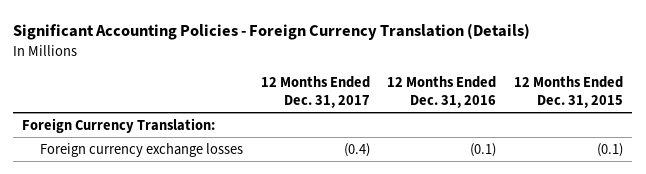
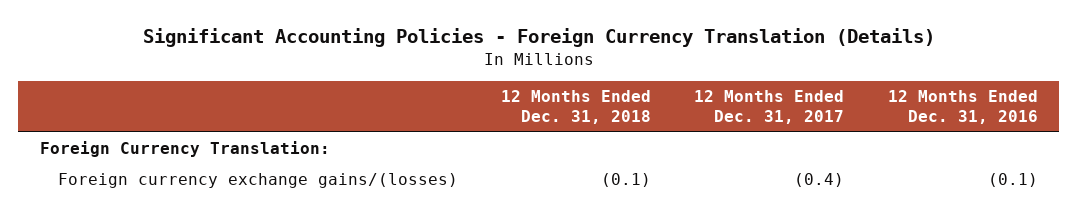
- | 12 Months Ended Dec. 31, 2017 | 12 Months Ended Dec. 31, 2016 | 12 Months Ended Dec. 31, 2015
+ | 12 Months Ended Dec. 31, 2018 | 12 Months Ended Dec. 31, 2017 | 12 Months Ended Dec. 31, 2016
- Foreign currency exchange losses | (0.4) | (0.1) | (0.1)
+ Foreign currency exchange gains/(losses) | (0.1) | (0.4) | (0.1)

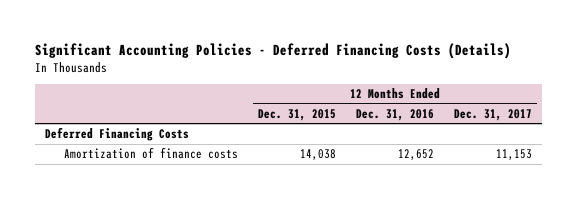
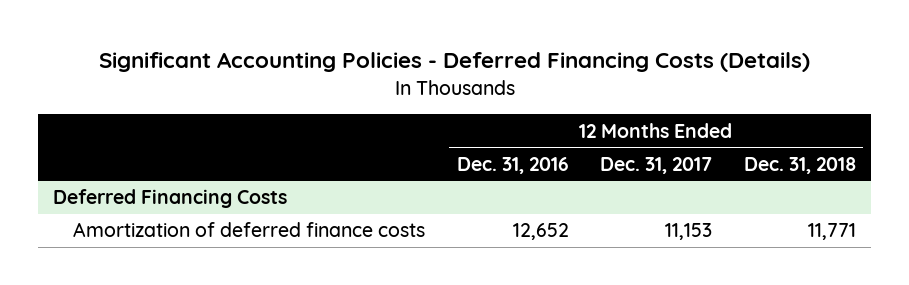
- | 12 Months Ended Dec. 31, 2015 | 12 Months Ended Dec. 31, 2016 | 12 Months Ended Dec. 31, 2017
+ | 12 Months Ended Dec. 31, 2016 | 12 Months Ended Dec. 31, 2017 | 12 Months Ended Dec. 31, 2018
- Amortization of finance costs | 14,038 | 12,652 | 11,153
+ Amortization of deferred finance costs | 12,652 | 11,153 | 11,771

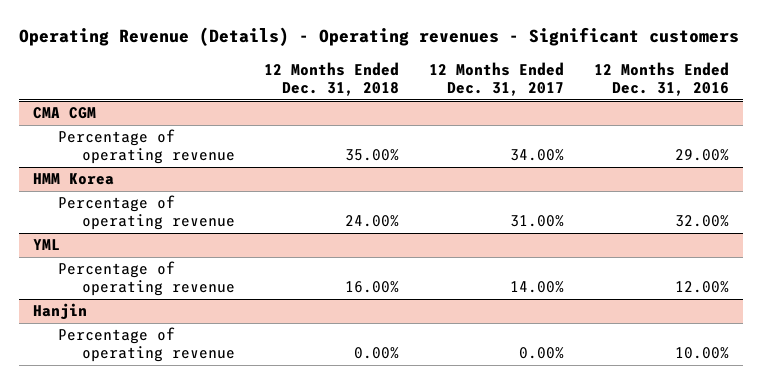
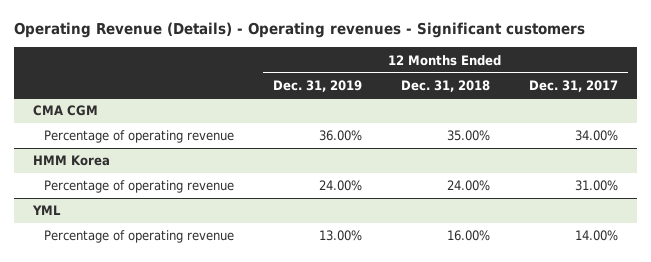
- | 12 Months Ended Dec. 31, 2018 | 12 Months Ended Dec. 31, 2017 | 12 Months Ended Dec. 31, 2016
+ | 12 Months Ended Dec. 31, 2019 | 12 Months Ended Dec. 31, 2018 | 12 Months Ended Dec. 31, 2017
- Hanjin
- Percentage of operating revenue | 0.00% | 0.00% | 10.00%

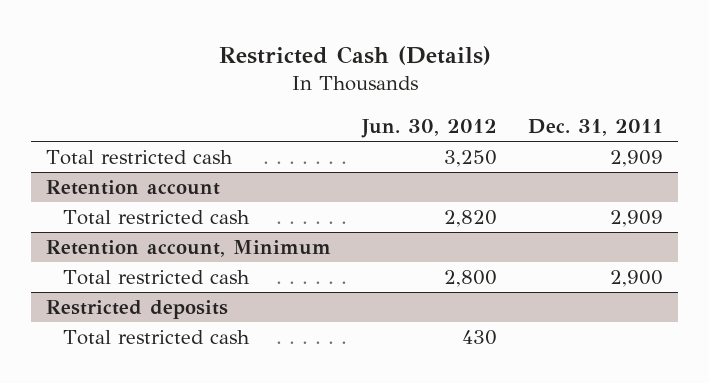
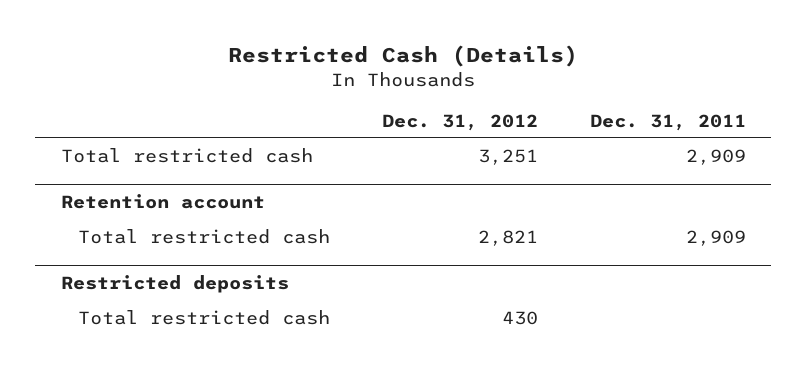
- | Jun. 30, 2012 | Dec. 31, 2011
+ | Dec. 31, 2012 | Dec. 31, 2011
- Retention account, Minimum
- Total restricted cash | 2,800 | 2,900

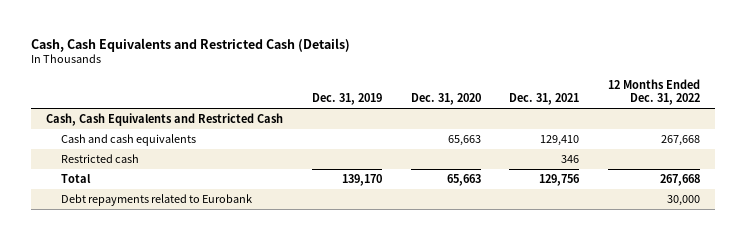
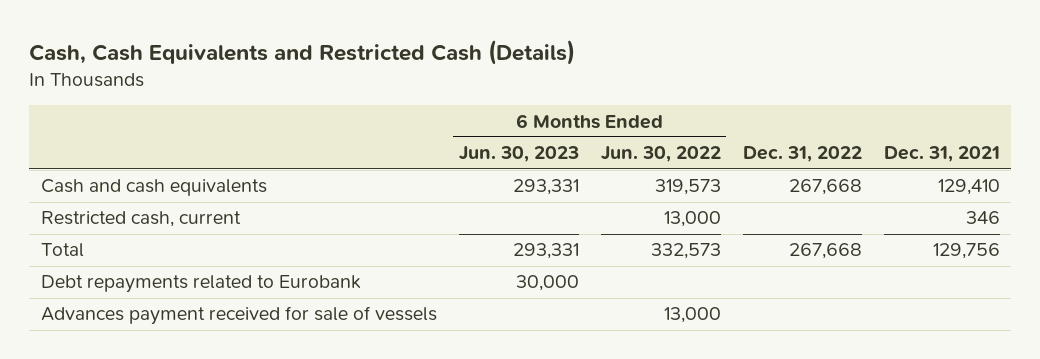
- | Dec. 31, 2019 | Dec. 31, 2020 | Dec. 31, 2021 | 12 Months Ended Dec. 31, 2022
+ | 6 Months Ended Jun. 30, 2023 | 6 Months Ended Jun. 30, 2022 | Dec. 31, 2022 | Dec. 31, 2021
- Cash, Cash Equivalents and Restricted Cash
- Restricted cash | | | 346 |
+ Restricted cash, current | | 13,000 | | 346
+ Advances payment received for sale of vessels | | 13,000 | |

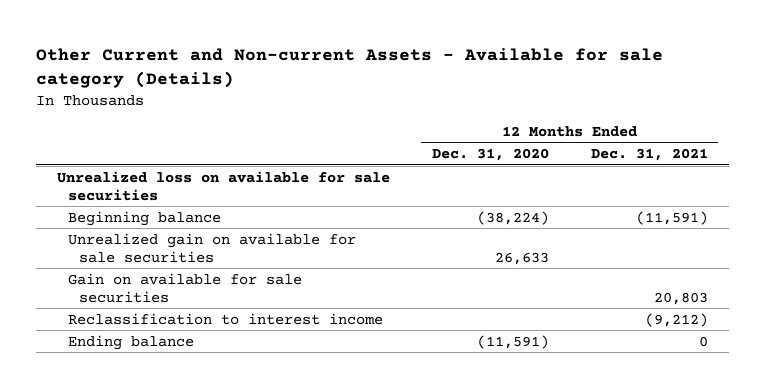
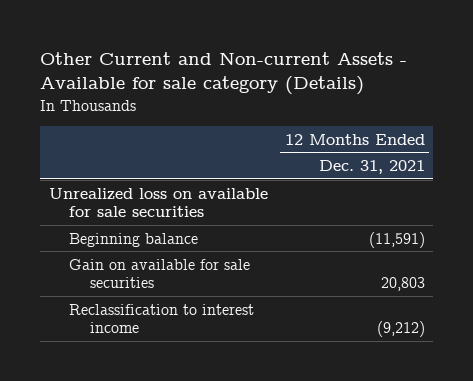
- | 12 Months Ended Dec. 31, 2020 | 12 Months Ended Dec. 31, 2021
+ | 12 Months Ended Dec. 31, 2021
- Unrealized gain on available for sale securities | 26,633 |
- Ending balance | (11,591) | 0

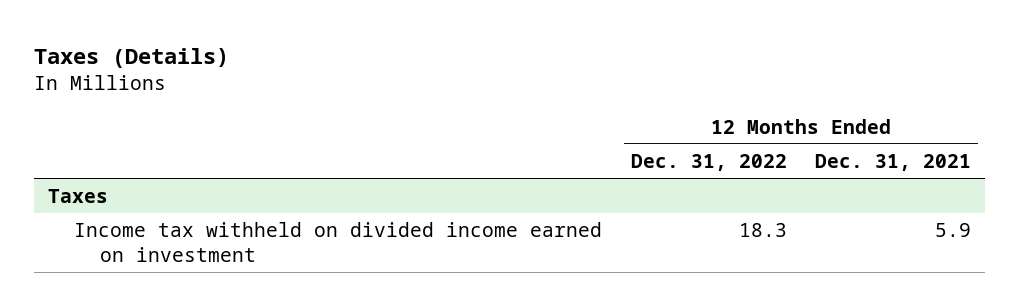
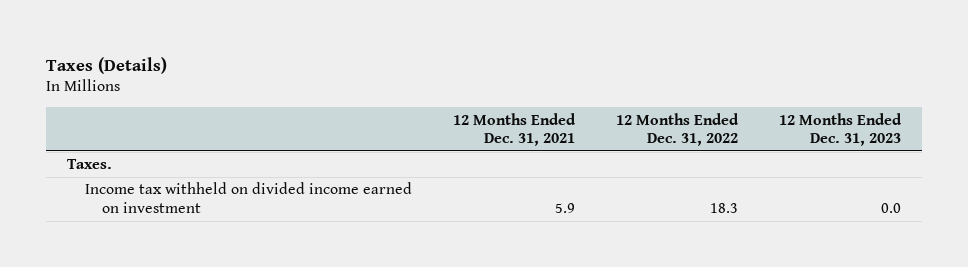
- | 12 Months Ended Dec. 31, 2022 | 12 Months Ended Dec. 31, 2021
+ | 12 Months Ended Dec. 31, 2021 | 12 Months Ended Dec. 31, 2022 | 12 Months Ended Dec. 31, 2023
- Taxes
+ Taxes.

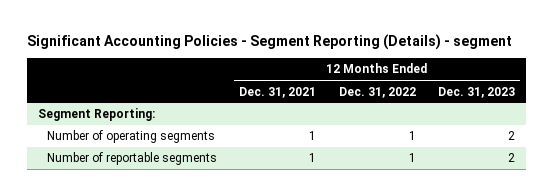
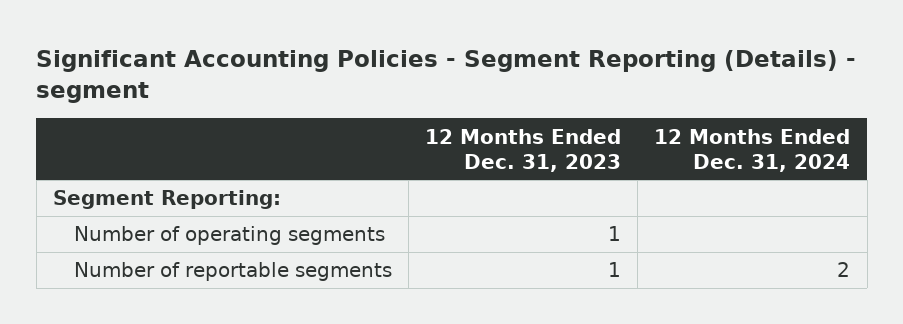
- | 12 Months Ended Dec. 31, 2021 | 12 Months Ended Dec. 31, 2022 | 12 Months Ended Dec. 31, 2023
+ | 12 Months Ended Dec. 31, 2023 | 12 Months Ended Dec. 31, 2024
- Number of operating segments | 1 | 1 | 2
- Number of reportable segments | 1 | 1 | 2
+ Number of operating segments | 1 |
+ Number of reportable segments | 1 | 2

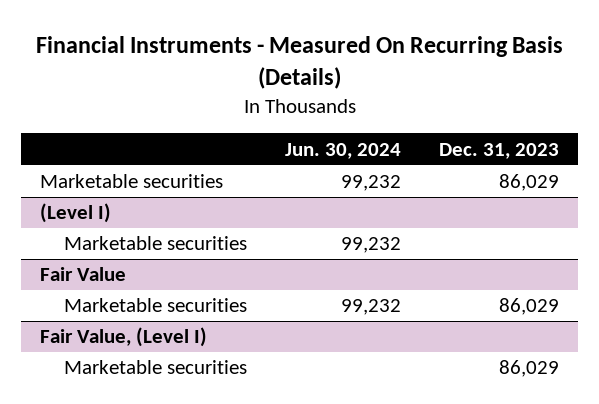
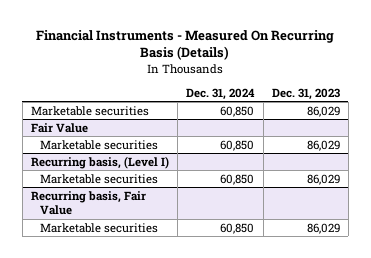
- | Jun. 30, 2024 | Dec. 31, 2023
+ | Dec. 31, 2024 | Dec. 31, 2023
- (Level I)
- Marketable securities | 99,232 |
- Fair Value, (Level I)
+ Recurring basis, (Level I)
+ Recurring basis, Fair Value
+ Marketable securities | 60,850 | 86,029

